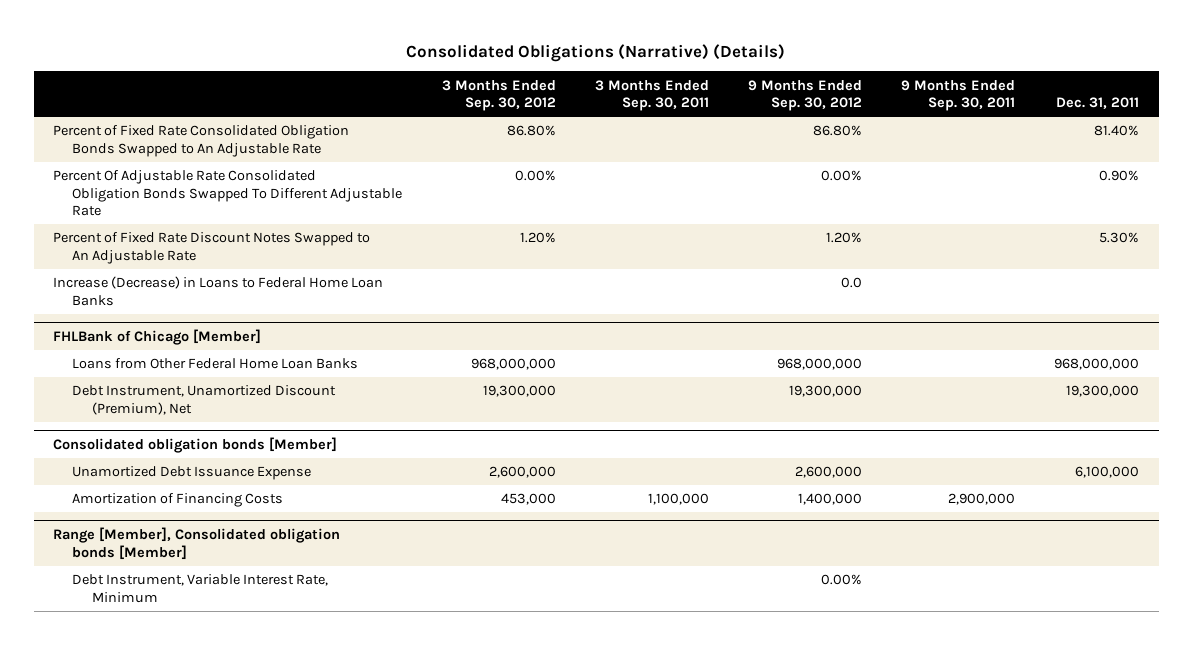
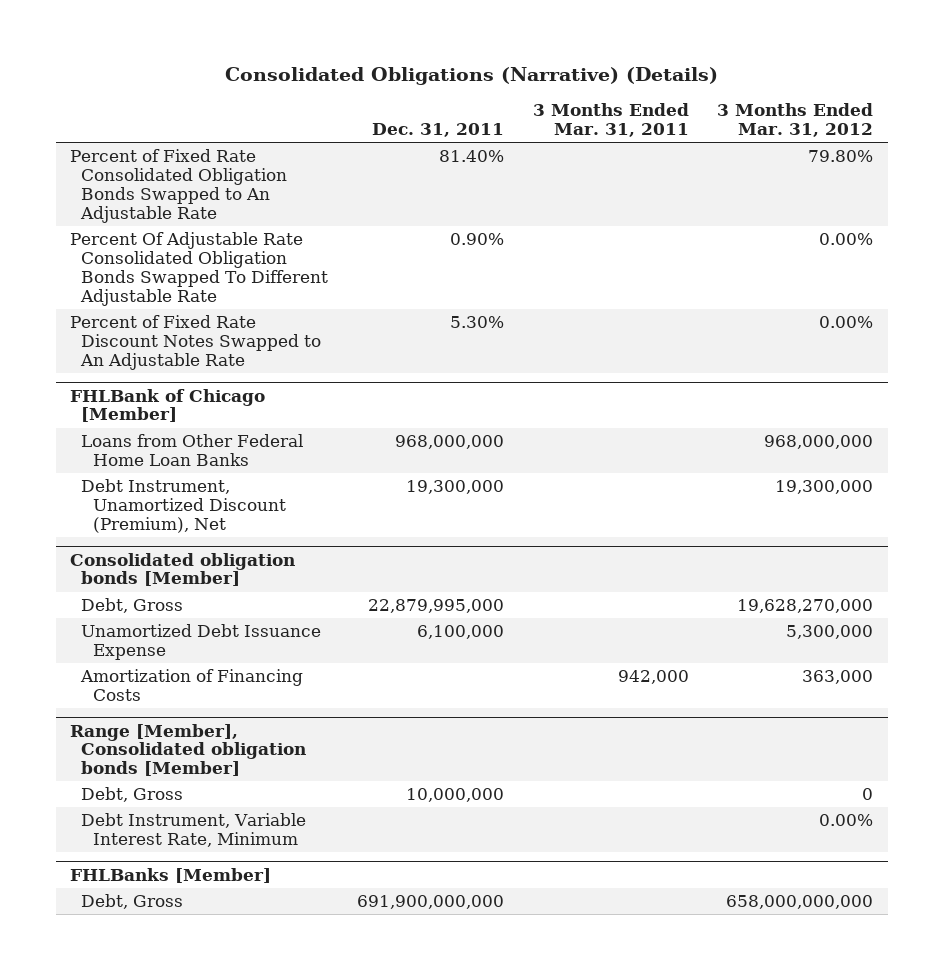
- | 3 Months Ended Sep. 30, 2012 | 3 Months Ended Sep. 30, 2011 | 9 Months Ended Sep. 30, 2012 | 9 Months Ended Sep. 30, 2011 | Dec. 31, 2011
+ | Dec. 31, 2011 | 3 Months Ended Mar. 31, 2011 | 3 Months Ended Mar. 31, 2012
- Increase (Decrease) in Loans to Federal Home Loan Banks | | | 0.0 | |
@ Consolidated obligation bonds [Member]
+ Debt, Gross | 22,879,995,000 | | 19,628,270,000
@ Range [Member], Consolidated obligation bonds [Member]
+ Debt, Gross | 10,000,000 | | 0
+ FHLBanks [Member]
+ Debt, Gross | 691,900,000,000 | | 658,000,000,000

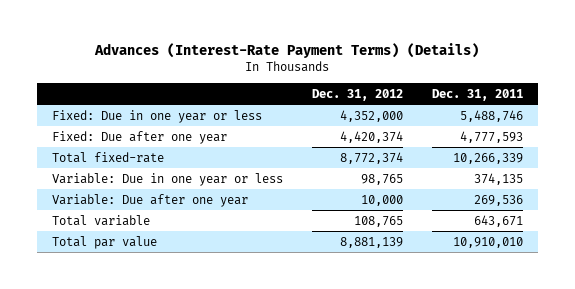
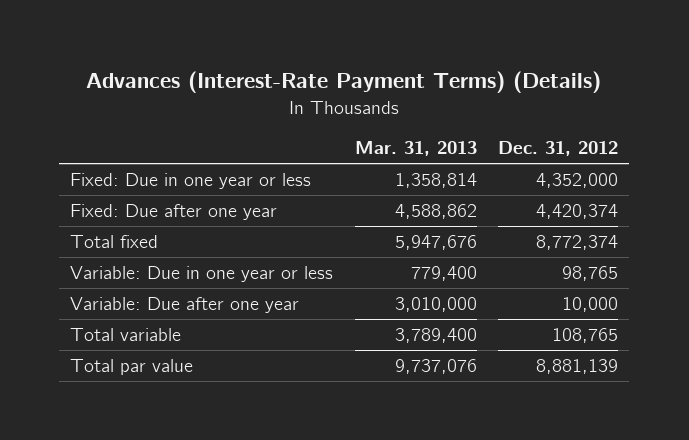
- | Dec. 31, 2012 | Dec. 31, 2011
+ | Mar. 31, 2013 | Dec. 31, 2012
- Total fixed-rate | 8,772,374 | 10,266,339
+ Total fixed | 5,947,676 | 8,772,374

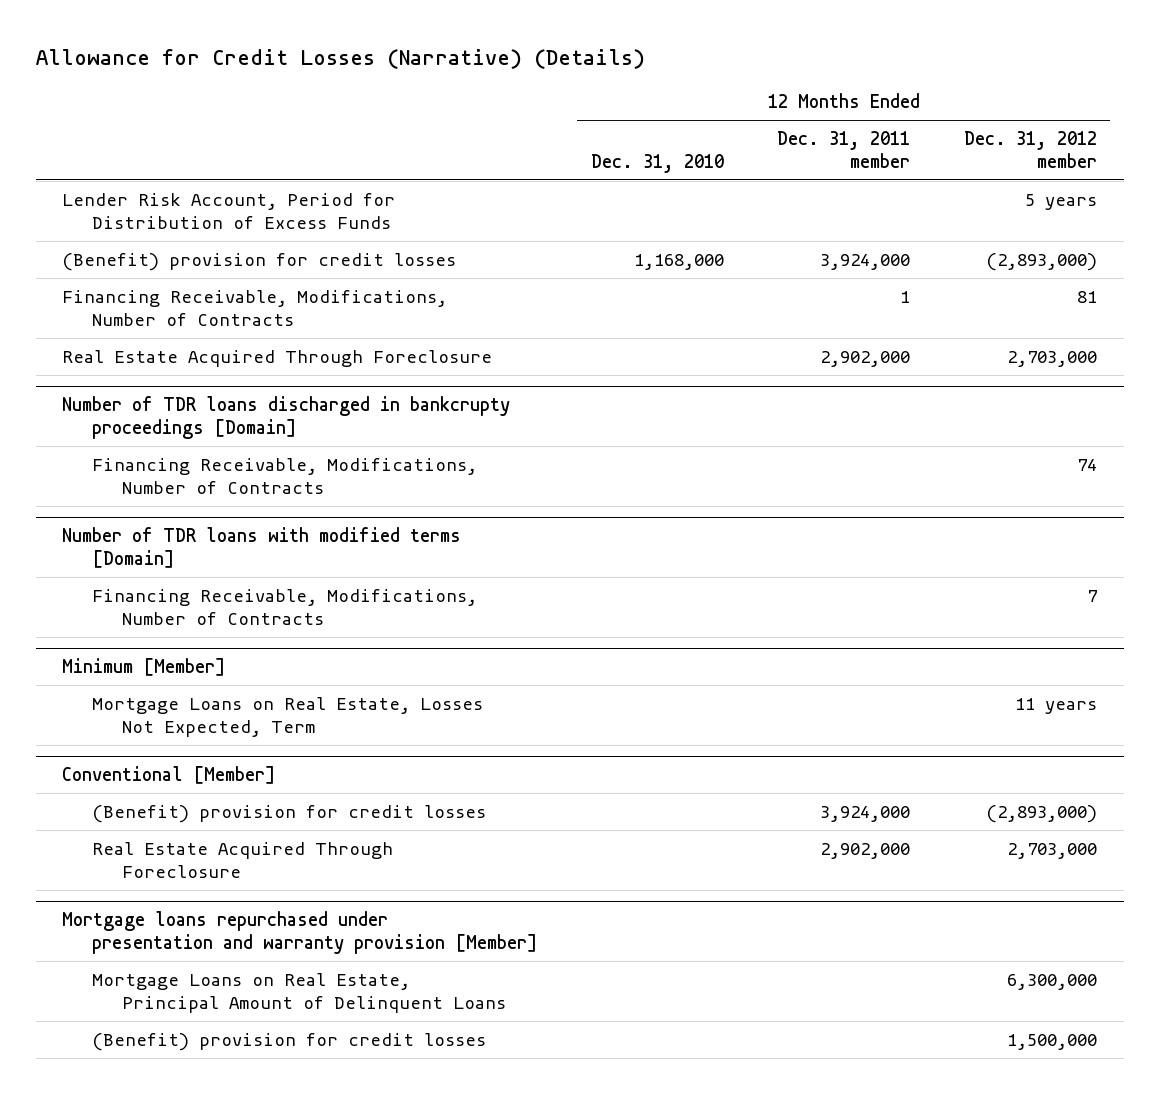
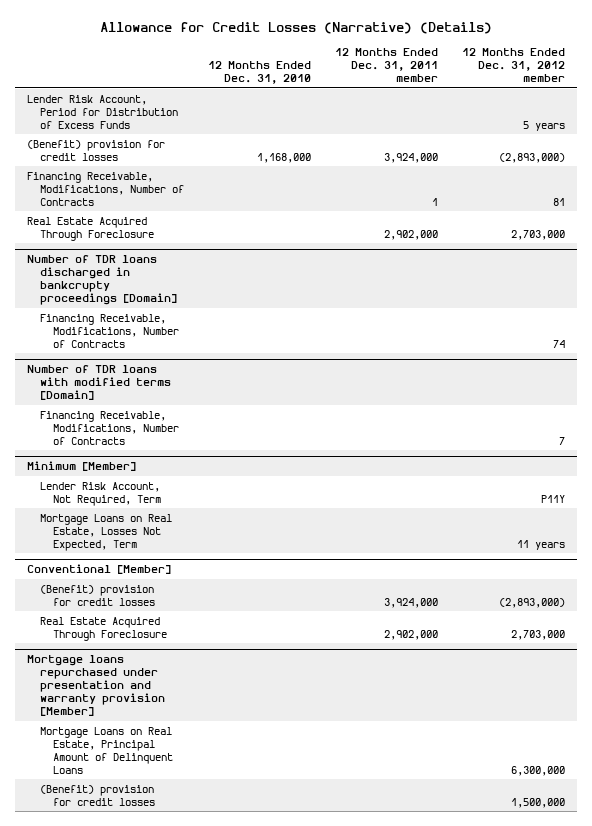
@ Minimum [Member]
+ Lender Risk Account, Not Required, Term | | | P11Y

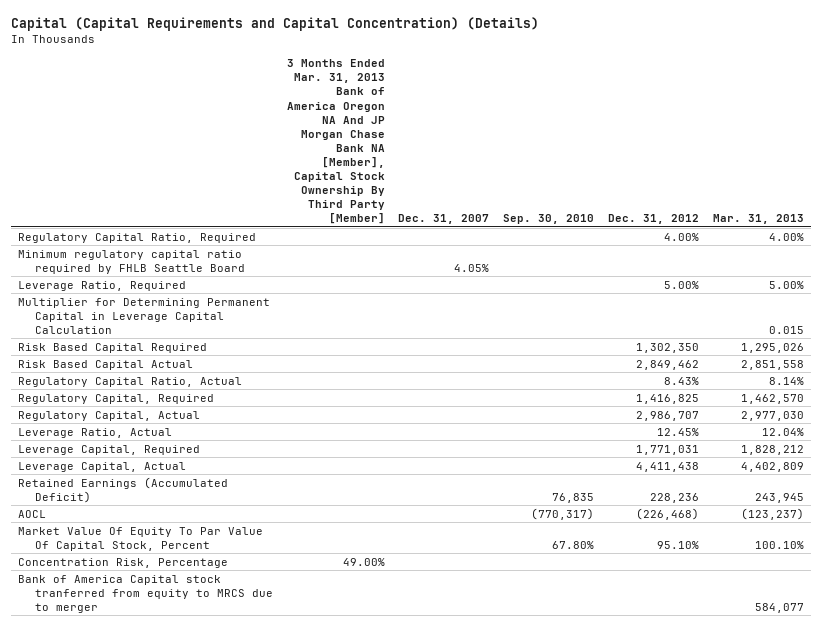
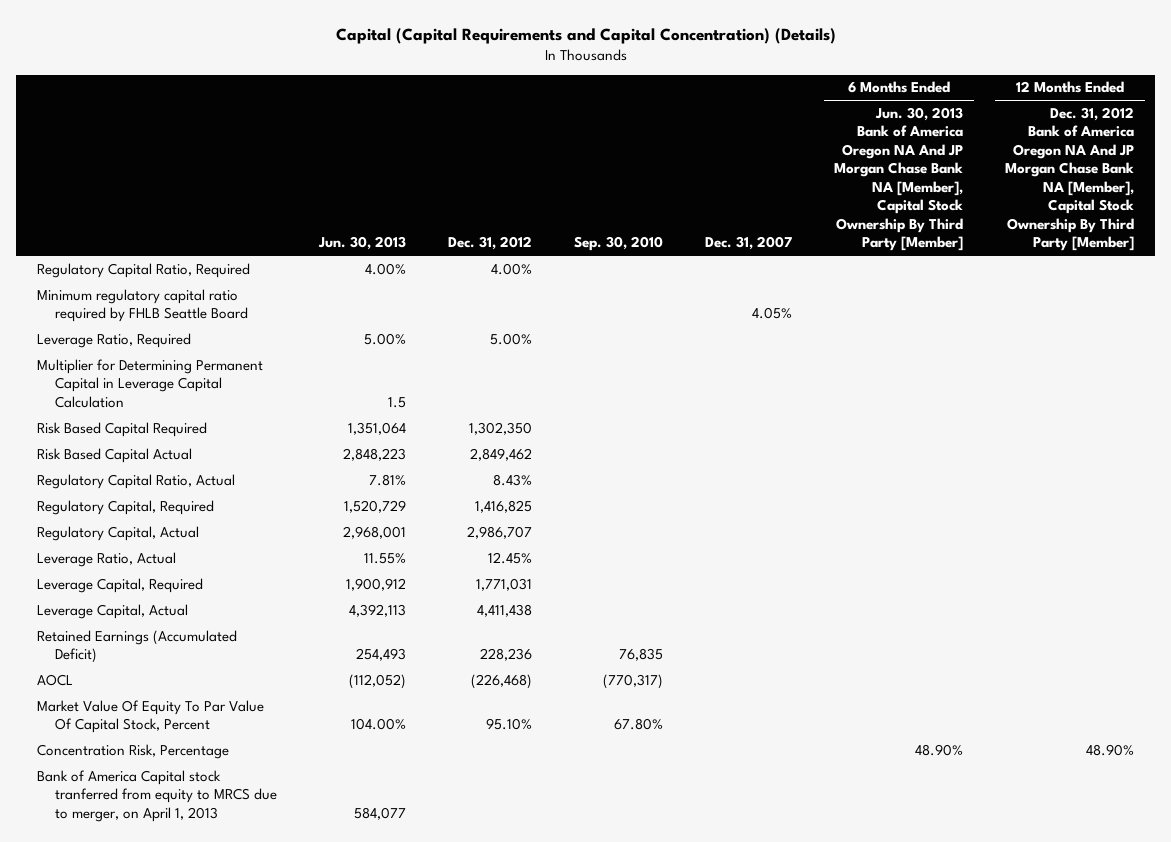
- | 3 Months Ended Mar. 31, 2013 Bank of America Oregon NA And JP Morgan Chase Bank NA [Member], Capital Stock Ownership By Third Party [Member] | Dec. 31, 2007 | Sep. 30, 2010 | Dec. 31, 2012 | Mar. 31, 2013
+ | Jun. 30, 2013 | Dec. 31, 2012 | Sep. 30, 2010 | Dec. 31, 2007 | 6 Months Ended Jun. 30, 2013 Bank of America Oregon NA And JP Morgan Chase Bank NA [Member], Capital Stock Ownership By Third Party [Member] | 12 Months Ended Dec. 31, 2012 Bank of America Oregon NA And JP Morgan Chase Bank NA [Member], Capital Stock Ownership By Third Party [Member]
- Bank of America Capital stock tranferred from equity to MRCS due to merger | | | | | 584,077
+ Bank of America Capital stock tranferred from equity to MRCS due to merger, on April 1, 2013 | 584,077 | | | | |

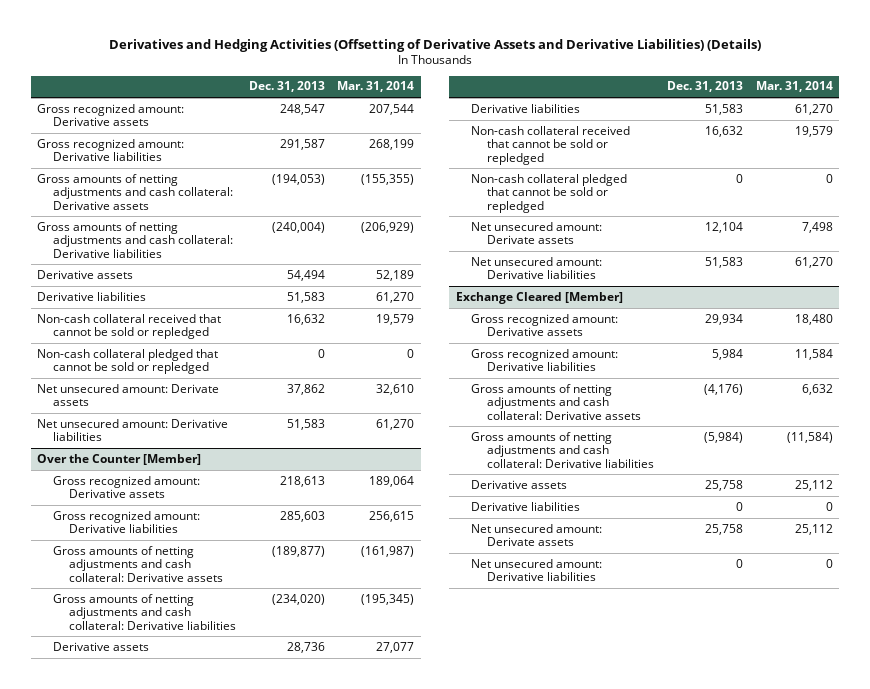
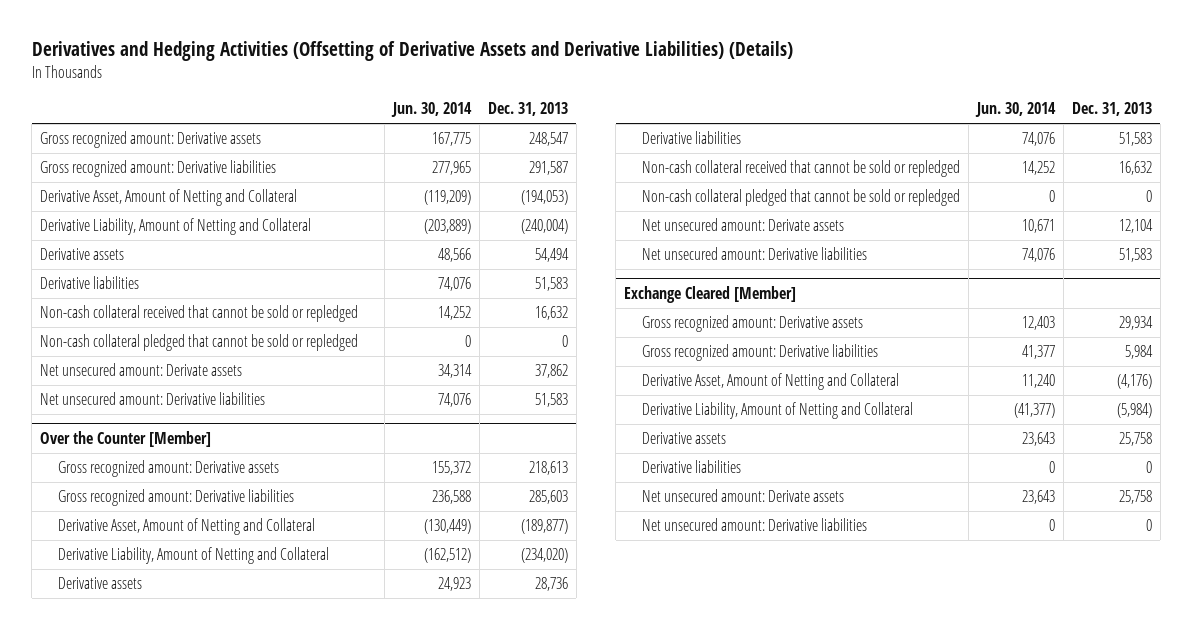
- | Dec. 31, 2013 | Mar. 31, 2014
+ | Jun. 30, 2014 | Dec. 31, 2013
- Gross amounts of netting adjustments and cash collateral: Derivative assets | (194,053) | (155,355)
- Gross amounts of netting adjustments and cash collateral: Derivative liabilities | (240,004) | (206,929)
+ Derivative Asset, Amount of Netting and Collateral | (119,209) | (194,053)
+ Derivative Liability, Amount of Netting and Collateral | (203,889) | (240,004)
@ Over the Counter [Member]
- Gross amounts of netting adjustments and cash collateral: Derivative assets | (189,877) | (161,987)
- Gross amounts of netting adjustments and cash collateral: Derivative liabilities | (234,020) | (195,345)
+ Derivative Asset, Amount of Netting and Collateral | (130,449) | (189,877)
+ Derivative Liability, Amount of Netting and Collateral | (162,512) | (234,020)
@ Exchange Cleared [Member]
- Gross amounts of netting adjustments and cash collateral: Derivative assets | (4,176) | 6,632
- Gross amounts of netting adjustments and cash collateral: Derivative liabilities | (5,984) | (11,584)
+ Derivative Asset, Amount of Netting and Collateral | 11,240 | (4,176)
+ Derivative Liability, Amount of Netting and Collateral | (41,377) | (5,984)

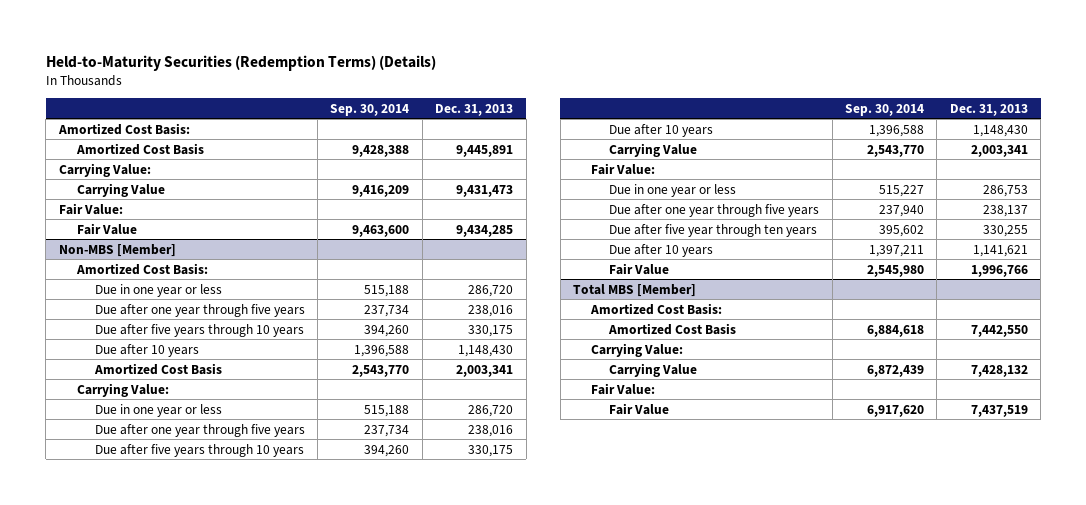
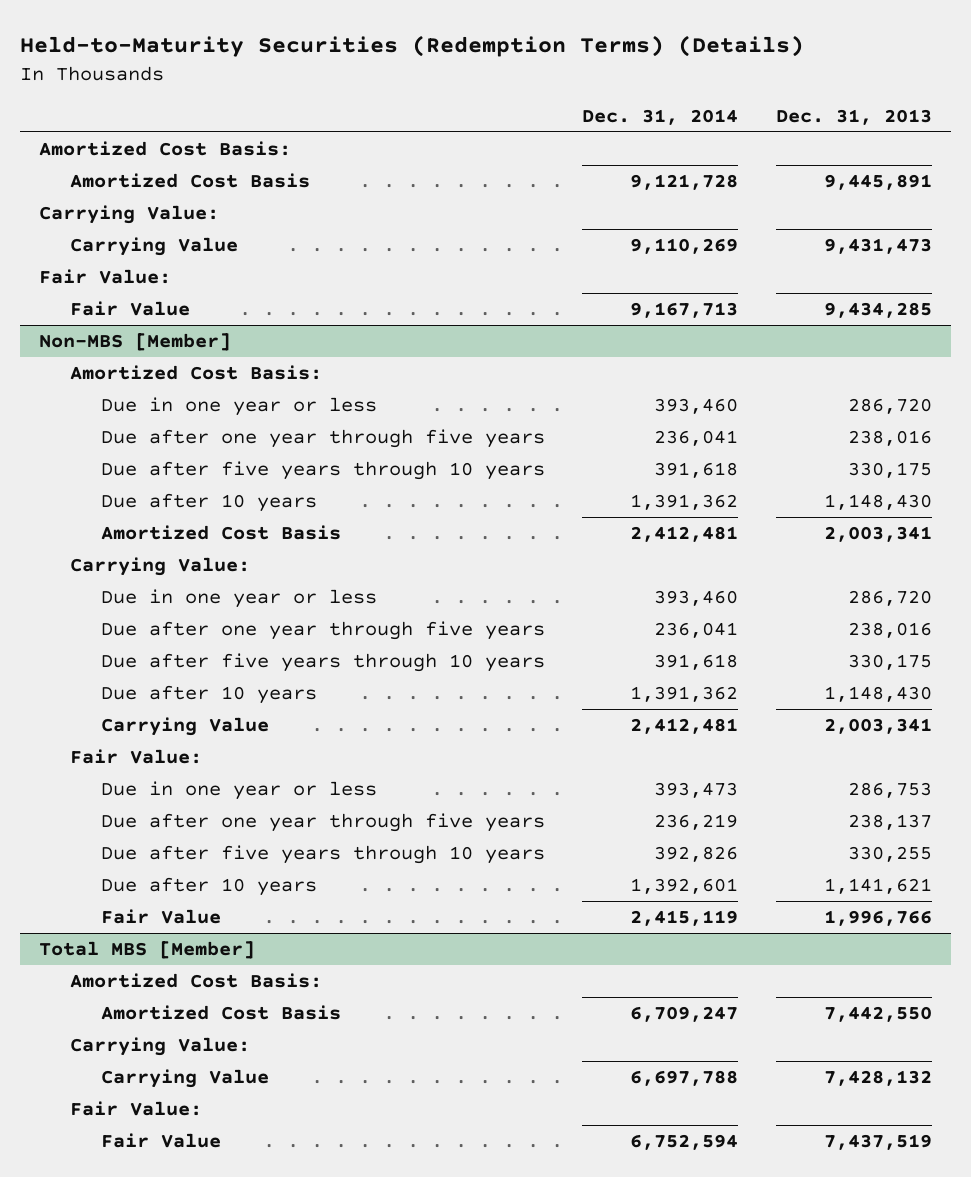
- | Sep. 30, 2014 | Dec. 31, 2013
+ | Dec. 31, 2014 | Dec. 31, 2013
@ Non-MBS [Member]
- Due after five year through ten years | 395,602 | 330,255
+ Due after five years through 10 years | 392,826 | 330,255

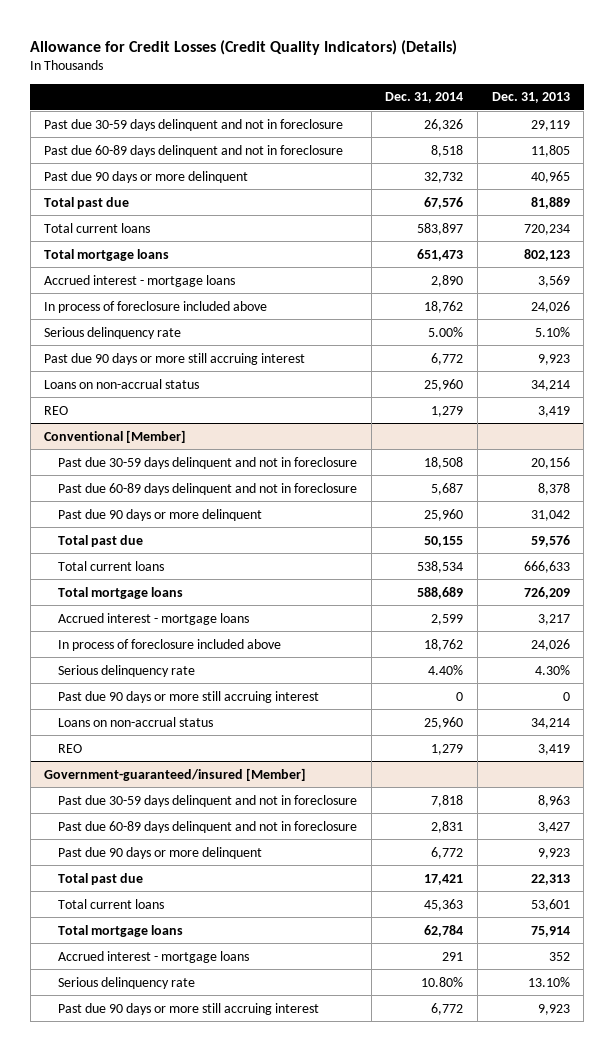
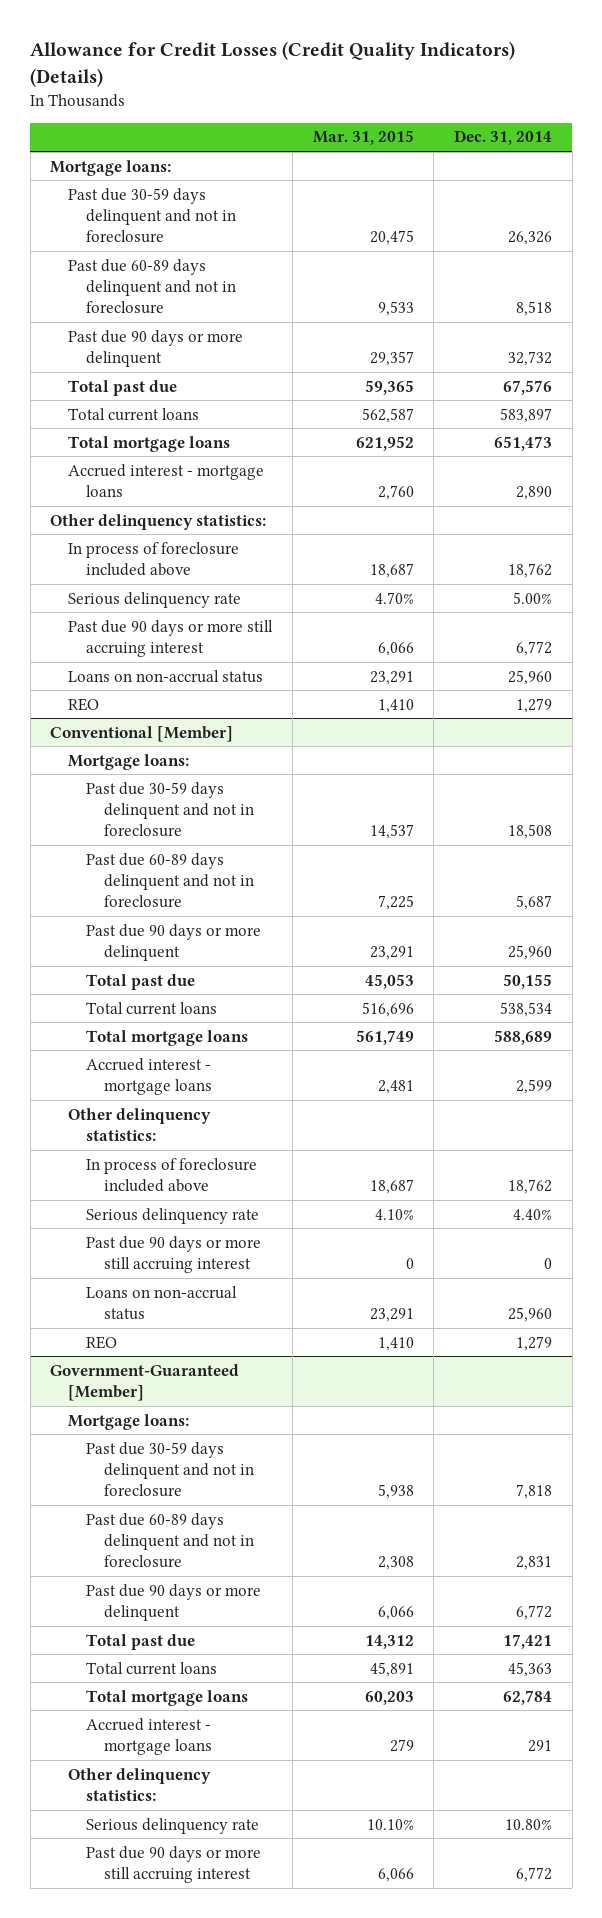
- | Dec. 31, 2014 | Dec. 31, 2013
+ | Mar. 31, 2015 | Dec. 31, 2014
+ Mortgage loans:
+ Other delinquency statistics:
@ Conventional [Member]
+ Mortgage loans:
+ Other delinquency statistics:
- Government-guaranteed/insured [Member]
+ Government-Guaranteed [Member]
+ Mortgage loans:
+ Other delinquency statistics:

